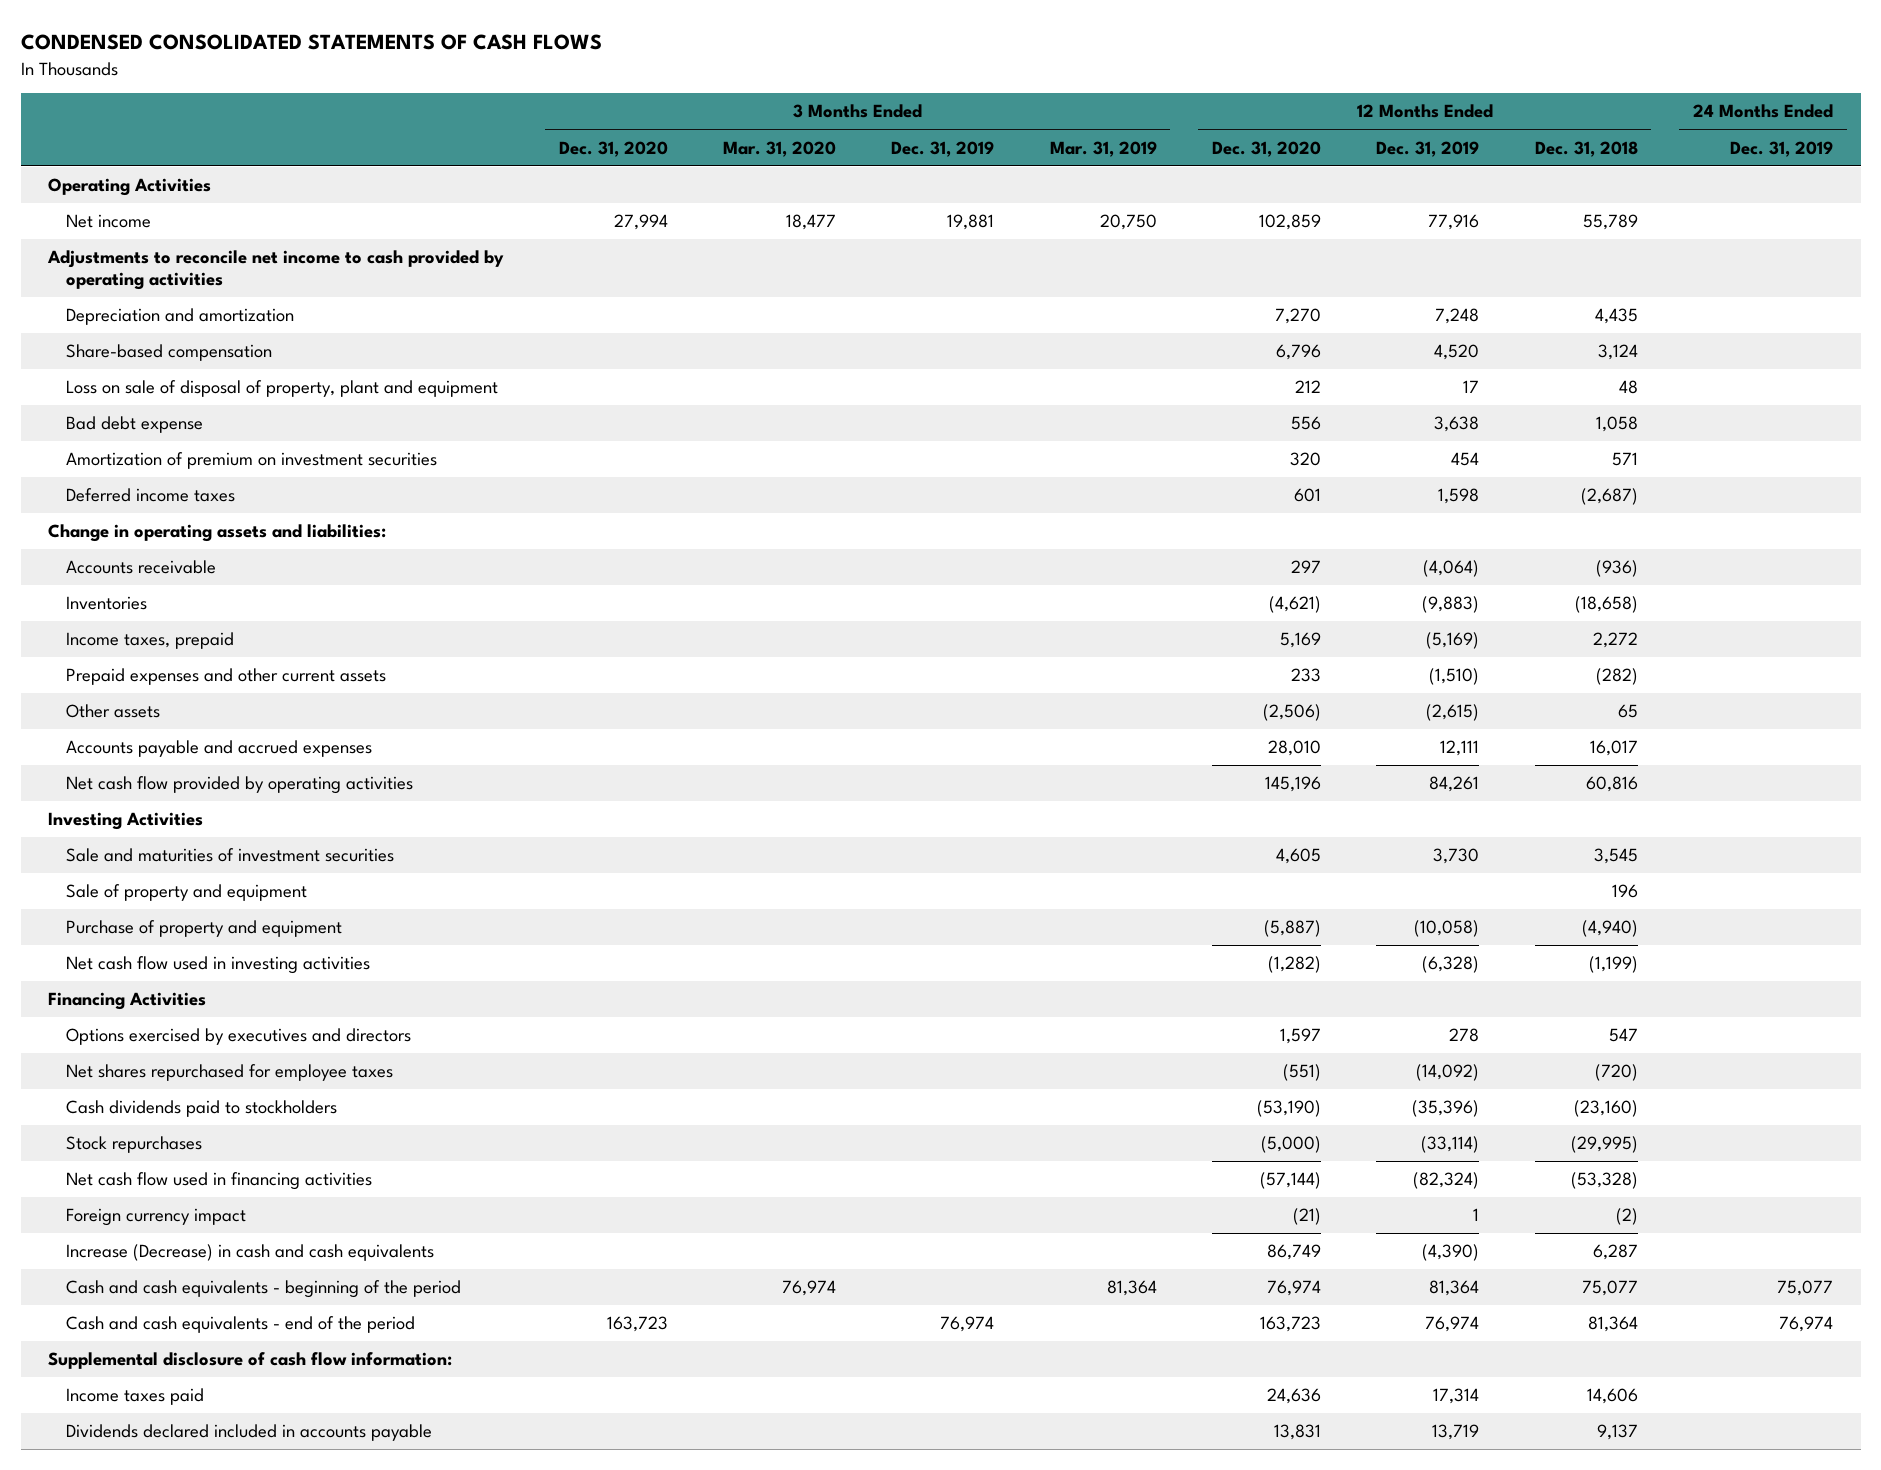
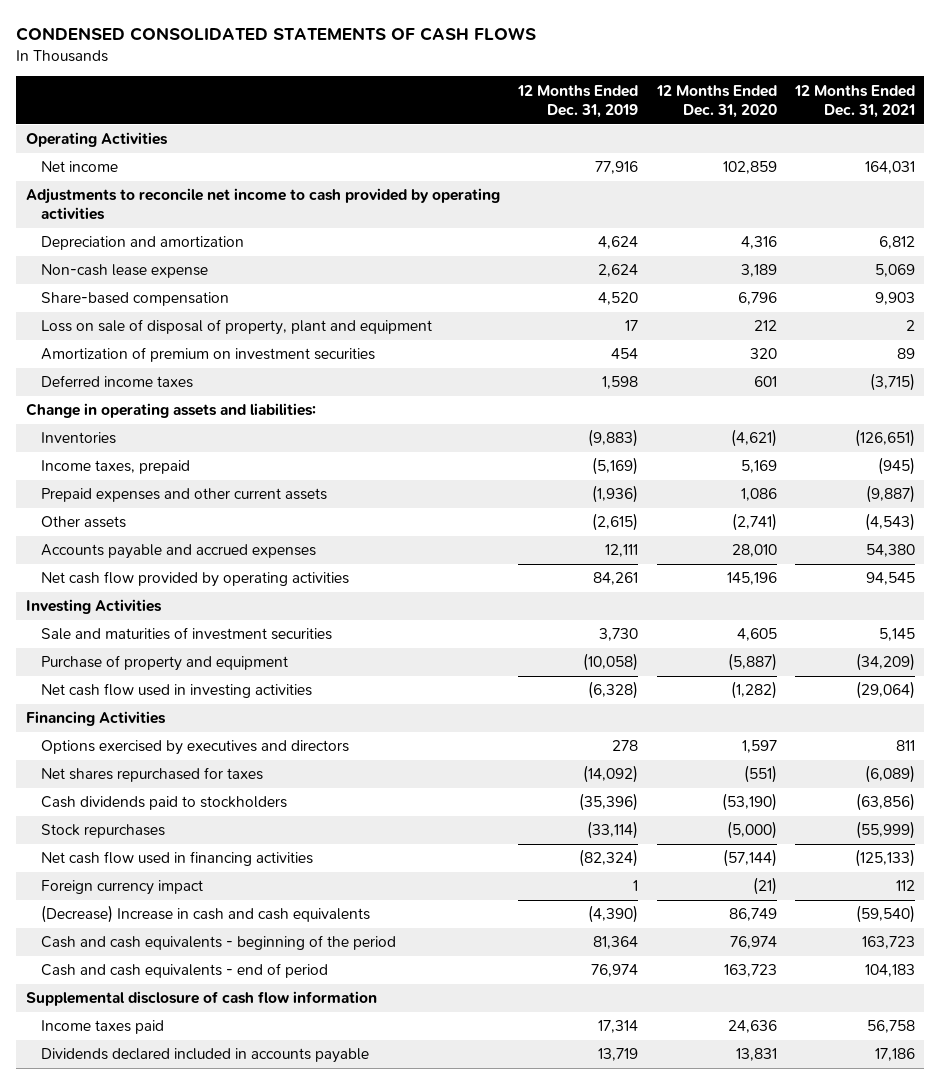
- | 3 Months Ended Dec. 31, 2020 | 3 Months Ended Mar. 31, 2020 | 3 Months Ended Dec. 31, 2019 | 3 Months Ended Mar. 31, 2019 | 12 Months Ended Dec. 31, 2020 | 12 Months Ended Dec. 31, 2019 | 12 Months Ended Dec. 31, 2018 | 24 Months Ended Dec. 31, 2019
+ | 12 Months Ended Dec. 31, 2019 | 12 Months Ended Dec. 31, 2020 | 12 Months Ended Dec. 31, 2021
- Depreciation and amortization | | | | | 7,270 | 7,248 | 4,435 |
+ Depreciation and amortization | 4,624 | 4,316 | 6,812
+ Non-cash lease expense | 2,624 | 3,189 | 5,069
- Bad debt expense | | | | | 556 | 3,638 | 1,058 |
- Accounts receivable | | | | | 297 | (4,064) | (936) |
- Prepaid expenses and other current assets | | | | | 233 | (1,510) | (282) |
- Other assets | | | | | (2,506) | (2,615) | 65 |
+ Prepaid expenses and other current assets | (1,936) | 1,086 | (9,887)
+ Other assets | (2,615) | (2,741) | (4,543)
- Sale of property and equipment | | | | | | | 196 |
- Net shares repurchased for employee taxes | | | | | (551) | (14,092) | (720) |
+ Net shares repurchased for taxes | (14,092) | (551) | (6,089)
- Increase (Decrease) in cash and cash equivalents | | | | | 86,749 | (4,390) | 6,287 |
+ (Decrease) Increase in cash and cash equivalents | (4,390) | 86,749 | (59,540)
- Cash and cash equivalents - end of the period | 163,723 | | 76,974 | | 163,723 | 76,974 | 81,364 | 76,974
- Supplemental disclosure of cash flow information:
+ Cash and cash equivalents - end of period | 76,974 | 163,723 | 104,183
+ Supplemental disclosure of cash flow information

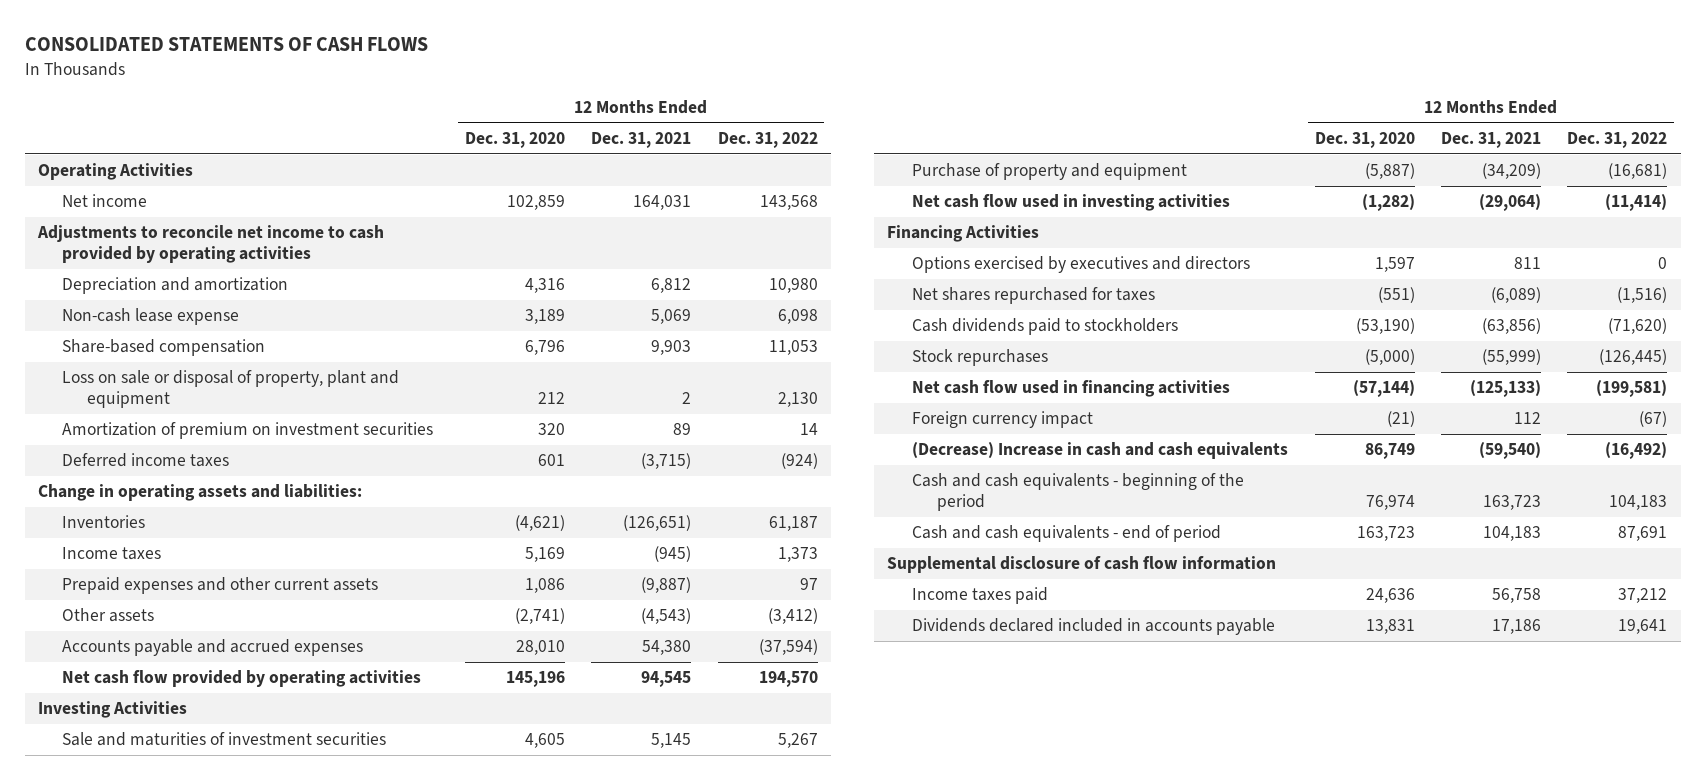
- CONDENSED CONSOLIDATED STATEMENTS OF CASH FLOWS
+ CONSOLIDATED STATEMENTS OF CASH FLOWS
- | 12 Months Ended Dec. 31, 2019 | 12 Months Ended Dec. 31, 2020 | 12 Months Ended Dec. 31, 2021
+ | 12 Months Ended Dec. 31, 2020 | 12 Months Ended Dec. 31, 2021 | 12 Months Ended Dec. 31, 2022
- Loss on sale of disposal of property, plant and equipment | 17 | 212 | 2
+ Loss on sale or disposal of property, plant and equipment | 212 | 2 | 2,130
- Income taxes, prepaid | (5,169) | 5,169 | (945)
+ Income taxes | 5,169 | (945) | 1,373

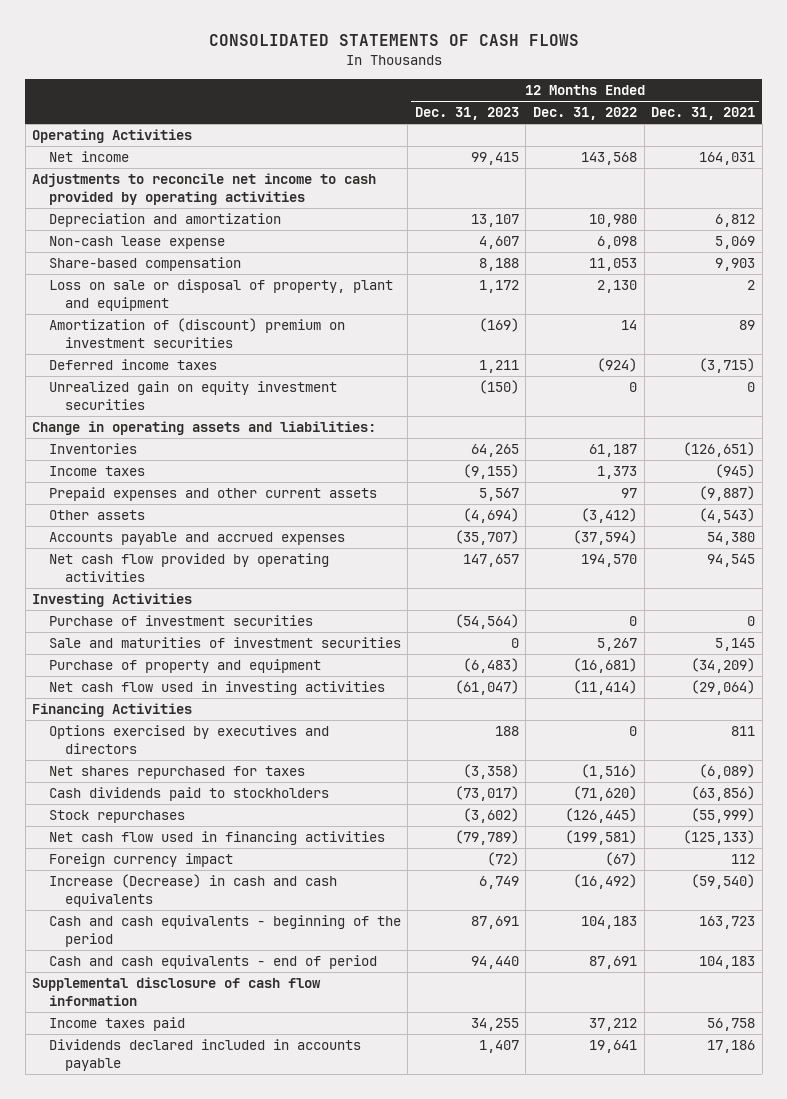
- | 12 Months Ended Dec. 31, 2020 | 12 Months Ended Dec. 31, 2021 | 12 Months Ended Dec. 31, 2022
+ | 12 Months Ended Dec. 31, 2023 | 12 Months Ended Dec. 31, 2022 | 12 Months Ended Dec. 31, 2021
- Amortization of premium on investment securities | 320 | 89 | 14
+ Amortization of (discount) premium on investment securities | (169) | 14 | 89
+ Unrealized gain on equity investment securities | (150) | 0 | 0
+ Purchase of investment securities | (54,564) | 0 | 0
- (Decrease) Increase in cash and cash equivalents | 86,749 | (59,540) | (16,492)
+ Increase (Decrease) in cash and cash equivalents | 6,749 | (16,492) | (59,540)

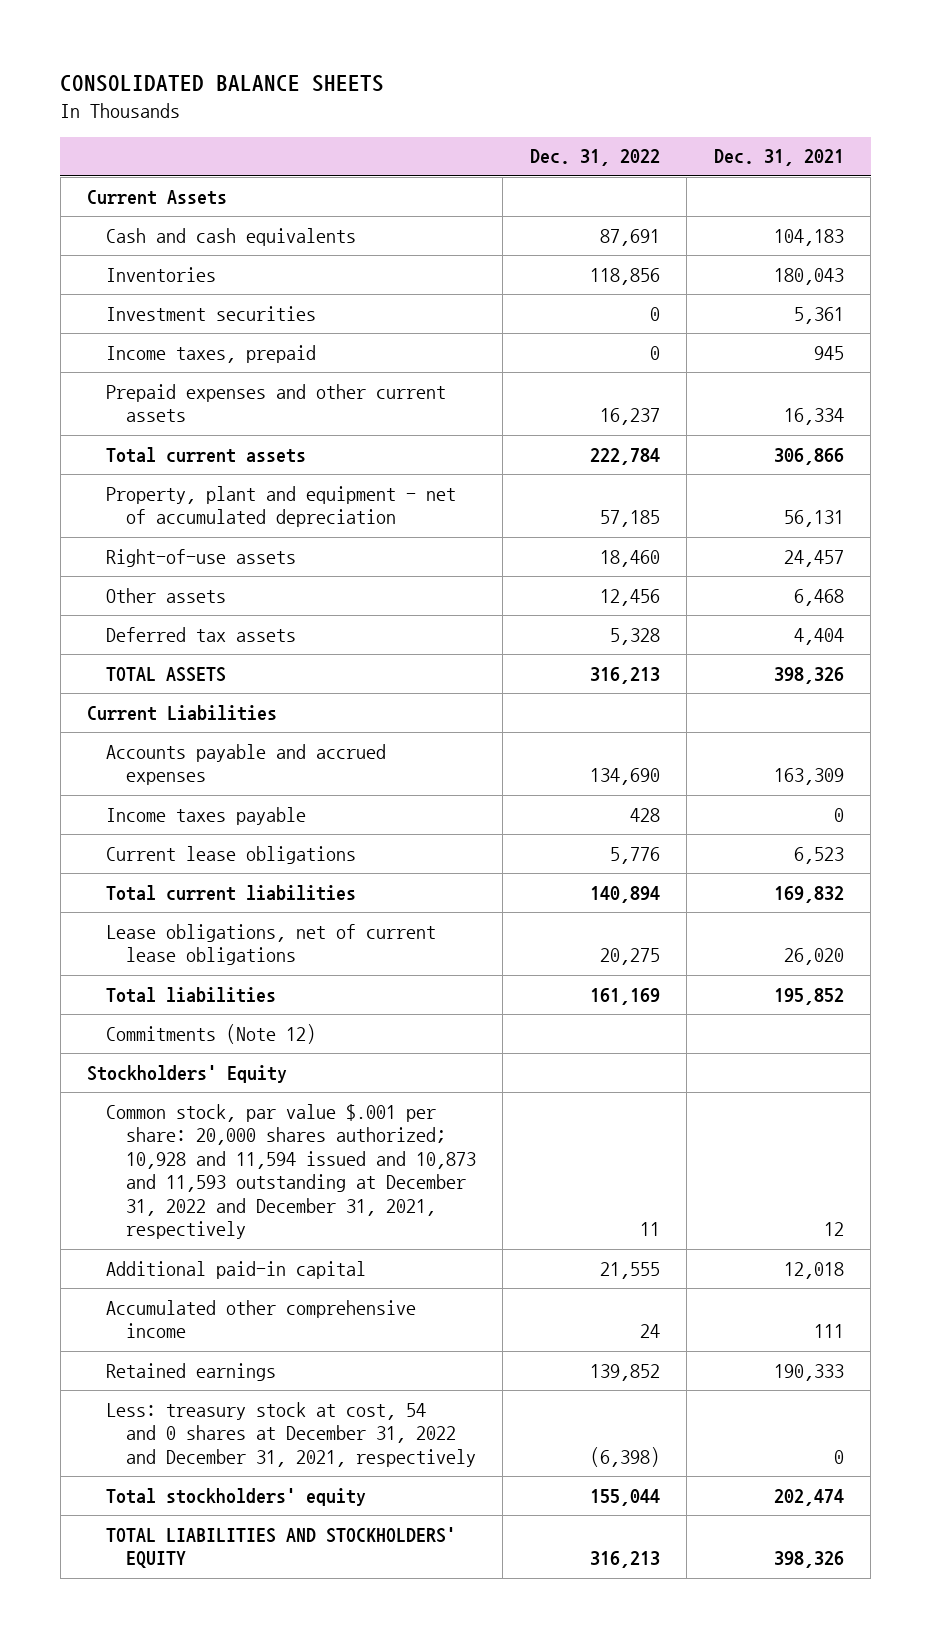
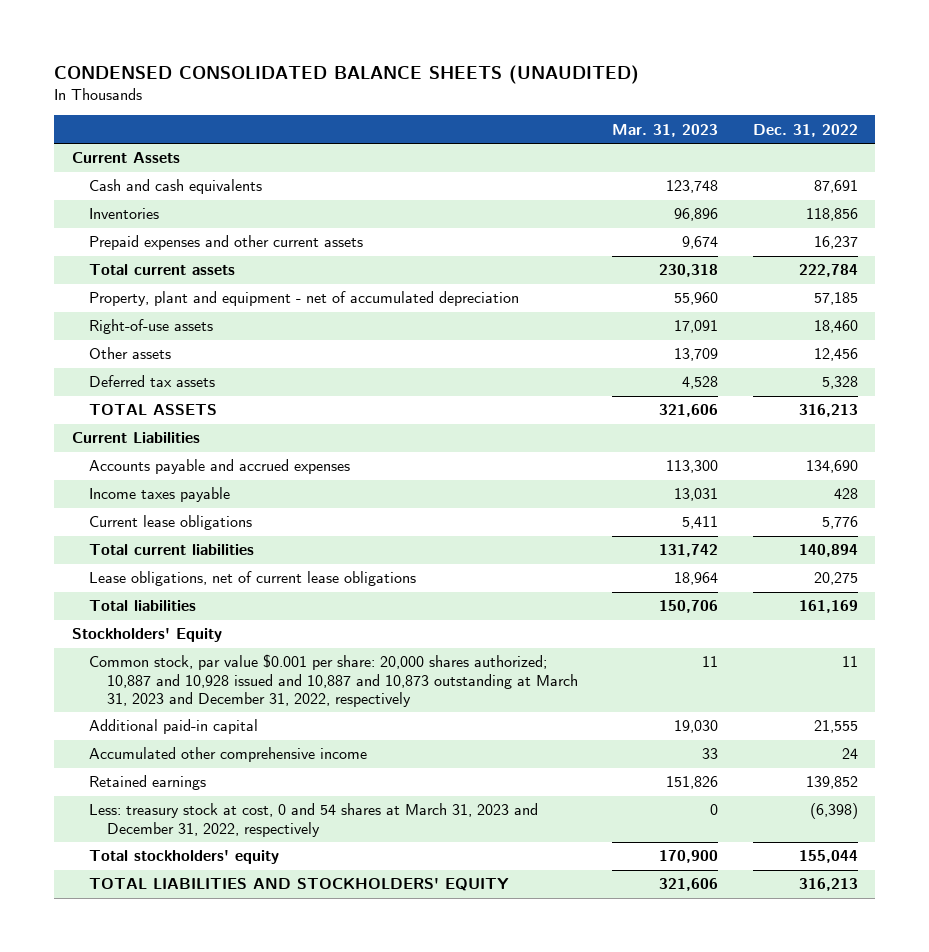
- CONSOLIDATED BALANCE SHEETS
+ CONDENSED CONSOLIDATED BALANCE SHEETS (UNAUDITED)
- | Dec. 31, 2022 | Dec. 31, 2021
+ | Mar. 31, 2023 | Dec. 31, 2022
- Investment securities | 0 | 5,361
- Income taxes, prepaid | 0 | 945
- Commitments (Note 12)
- Common stock, par value $.001 per share: 20,000 shares authorized; 10,928 and 11,594 issued and 10,873 and 11,593 outstanding at December 31, 2022 and December 31, 2021, respectively | 11 | 12
+ Common stock, par value $0.001 per share: 20,000 shares authorized; 10,887 and 10,928 issued and 10,887 and 10,873 outstanding at March 31, 2023 and December 31, 2022, respectively | 11 | 11
- Less: treasury stock at cost, 54 and 0 shares at December 31, 2022 and December 31, 2021, respectively | (6,398) | 0
+ Less: treasury stock at cost, 0 and 54 shares at March 31, 2023 and December 31, 2022, respectively | 0 | (6,398)

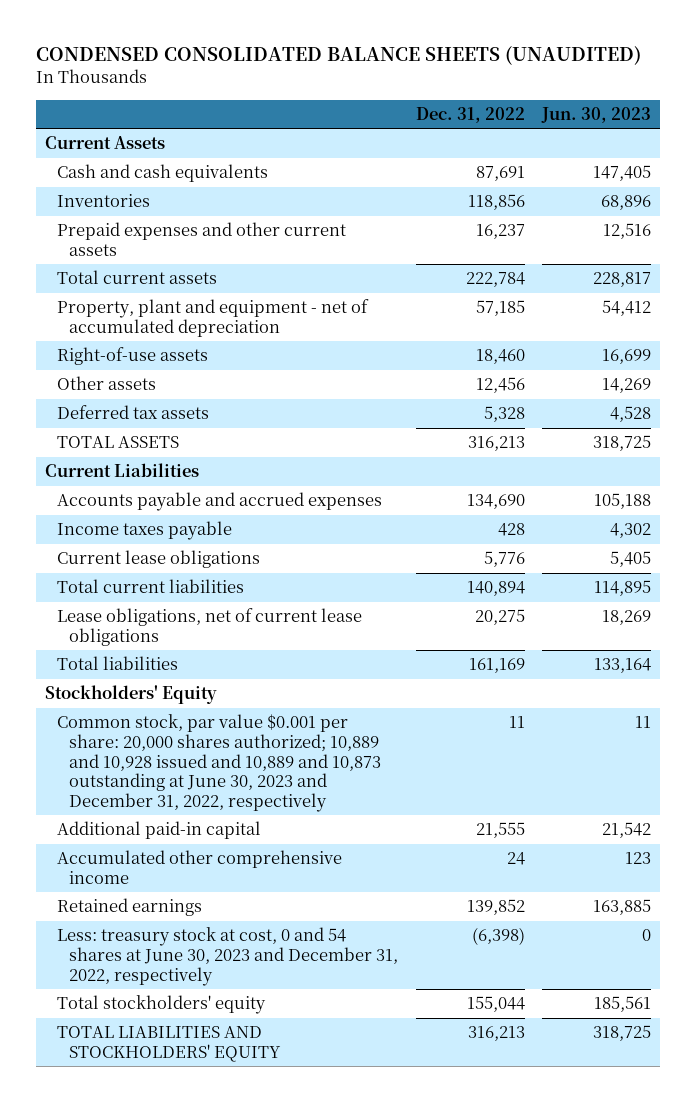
- | Mar. 31, 2023 | Dec. 31, 2022
+ | Dec. 31, 2022 | Jun. 30, 2023
- Common stock, par value $0.001 per share: 20,000 shares authorized; 10,887 and 10,928 issued and 10,887 and 10,873 outstanding at March 31, 2023 and December 31, 2022, respectively | 11 | 11
+ Common stock, par value $0.001 per share: 20,000 shares authorized; 10,889 and 10,928 issued and 10,889 and 10,873 outstanding at June 30, 2023 and December 31, 2022, respectively | 11 | 11
- Less: treasury stock at cost, 0 and 54 shares at March 31, 2023 and December 31, 2022, respectively | 0 | (6,398)
+ Less: treasury stock at cost, 0 and 54 shares at June 30, 2023 and December 31, 2022, respectively | (6,398) | 0

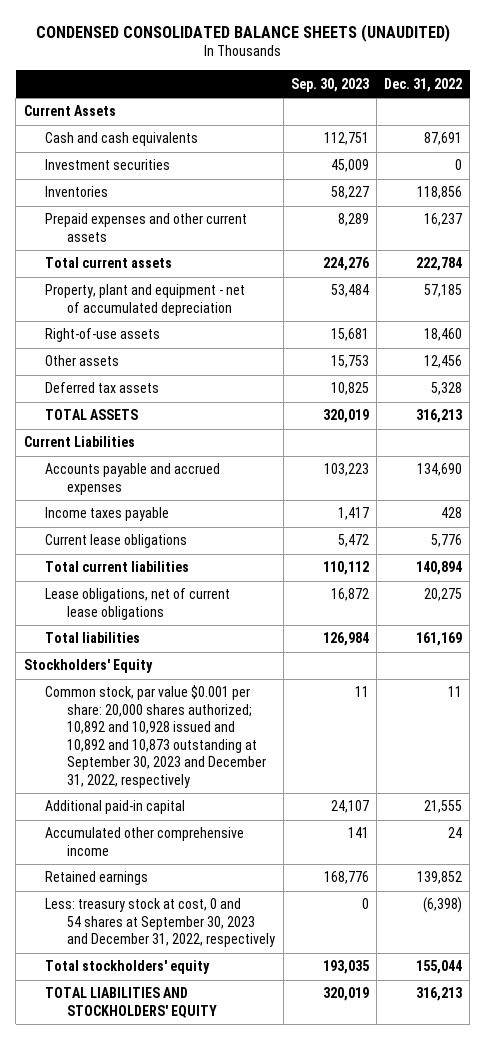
- | Dec. 31, 2022 | Jun. 30, 2023
+ | Sep. 30, 2023 | Dec. 31, 2022
+ Investment securities | 45,009 | 0
- Common stock, par value $0.001 per share: 20,000 shares authorized; 10,889 and 10,928 issued and 10,889 and 10,873 outstanding at June 30, 2023 and December 31, 2022, respectively | 11 | 11
+ Common stock, par value $0.001 per share: 20,000 shares authorized; 10,892 and 10,928 issued and 10,892 and 10,873 outstanding at September 30, 2023 and December 31, 2022, respectively | 11 | 11
- Less: treasury stock at cost, 0 and 54 shares at June 30, 2023 and December 31, 2022, respectively | (6,398) | 0
+ Less: treasury stock at cost, 0 and 54 shares at September 30, 2023 and December 31, 2022, respectively | 0 | (6,398)

